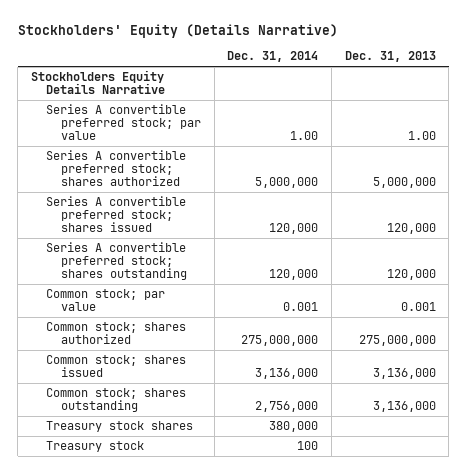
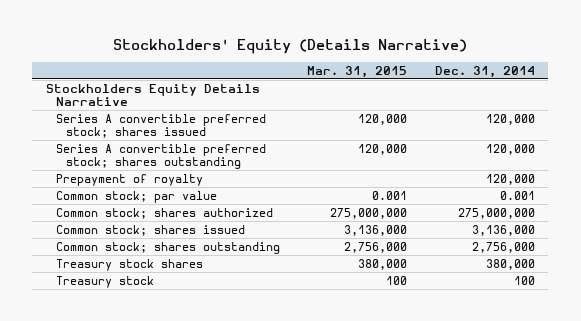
- | Dec. 31, 2014 | Dec. 31, 2013
+ | Mar. 31, 2015 | Dec. 31, 2014
- Series A convertible preferred stock; par value | 1.00 | 1.00
- Series A convertible preferred stock; shares authorized | 5,000,000 | 5,000,000
+ Prepayment of royalty | | 120,000

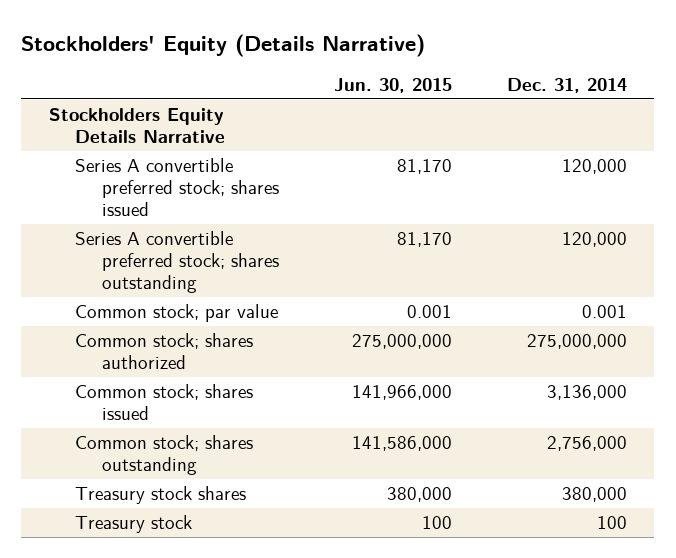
- | Mar. 31, 2015 | Dec. 31, 2014
+ | Jun. 30, 2015 | Dec. 31, 2014
- Prepayment of royalty | | 120,000

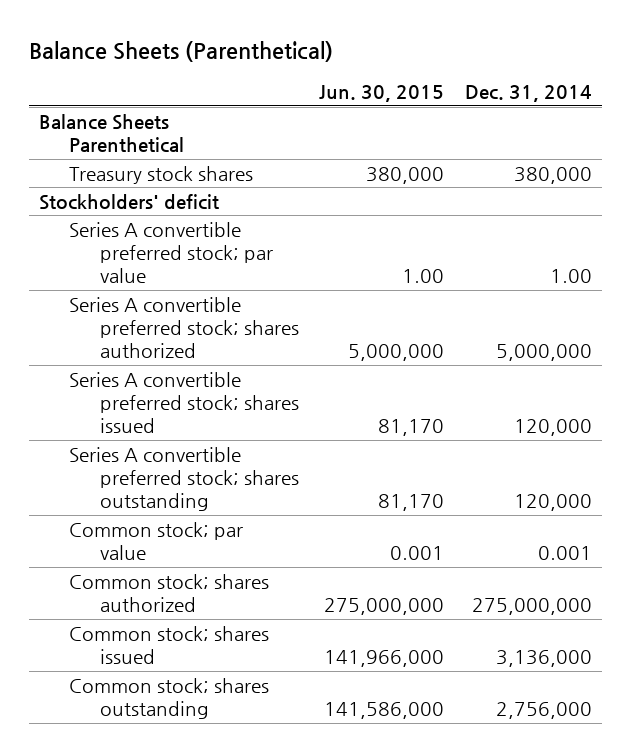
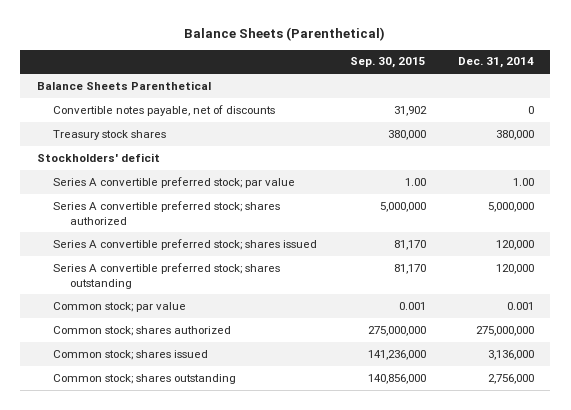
- | Jun. 30, 2015 | Dec. 31, 2014
+ | Sep. 30, 2015 | Dec. 31, 2014
+ Convertible notes payable, net of discounts | 31,902 | 0

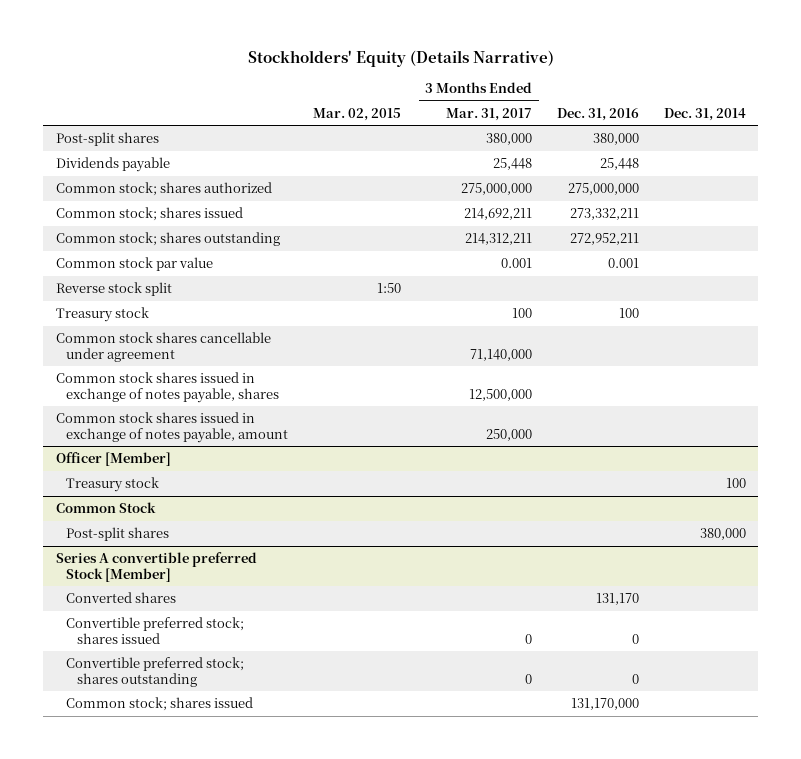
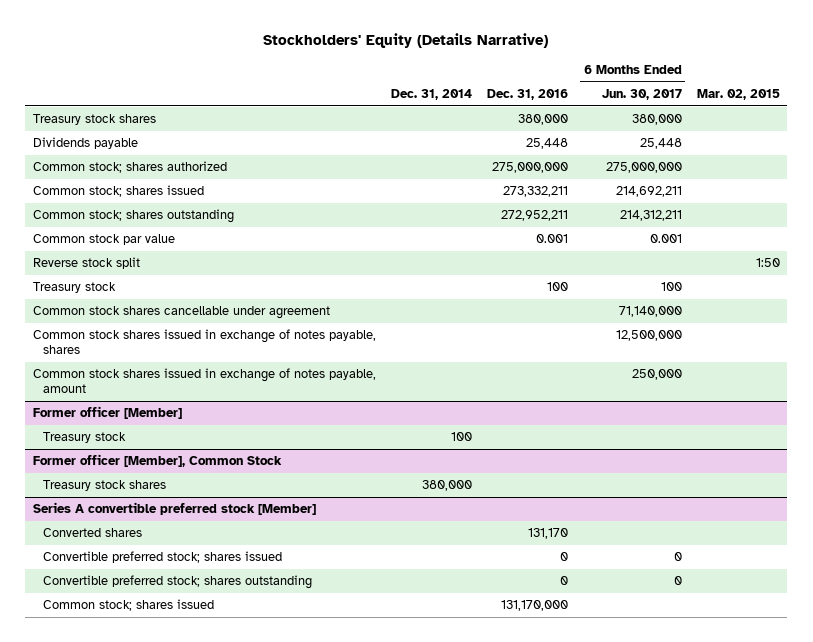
- | Mar. 02, 2015 | 3 Months Ended Mar. 31, 2017 | Dec. 31, 2016 | Dec. 31, 2014
+ | Dec. 31, 2014 | Dec. 31, 2016 | 6 Months Ended Jun. 30, 2017 | Mar. 02, 2015
- Post-split shares | | 380,000 | 380,000 |
+ Treasury stock shares | | 380,000 | 380,000 |
- Officer [Member]
+ Former officer [Member]
- Common Stock
- Post-split shares | | | | 380,000
- Series A convertible preferred Stock [Member]
+ Former officer [Member], Common Stock
+ Treasury stock shares | 380,000 | | |
+ Series A convertible preferred stock [Member]

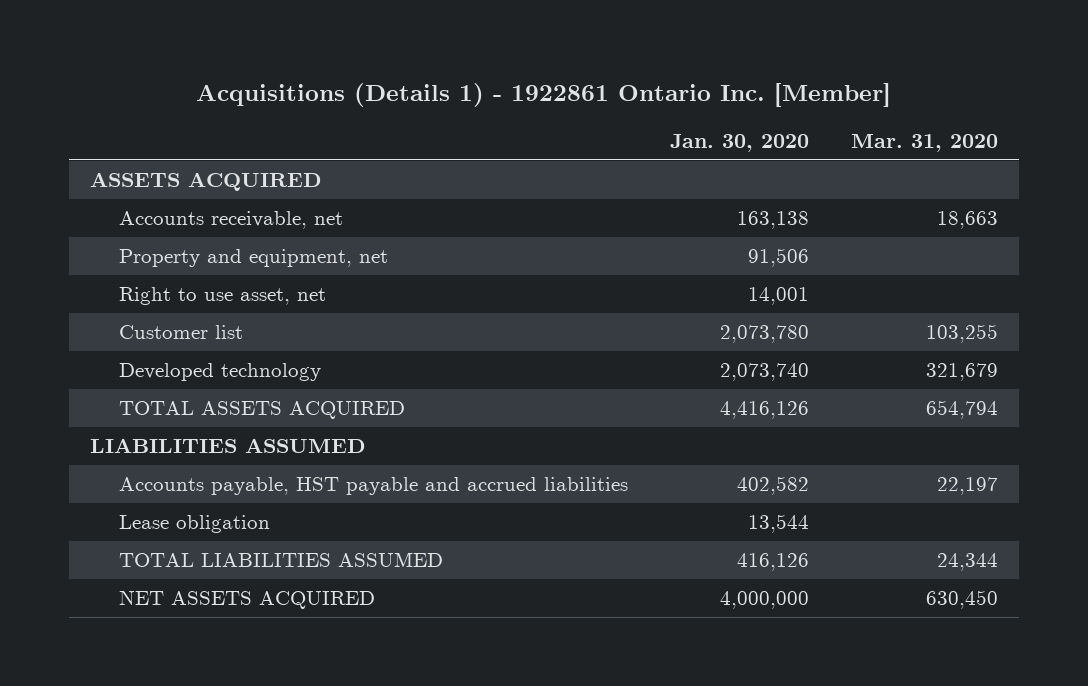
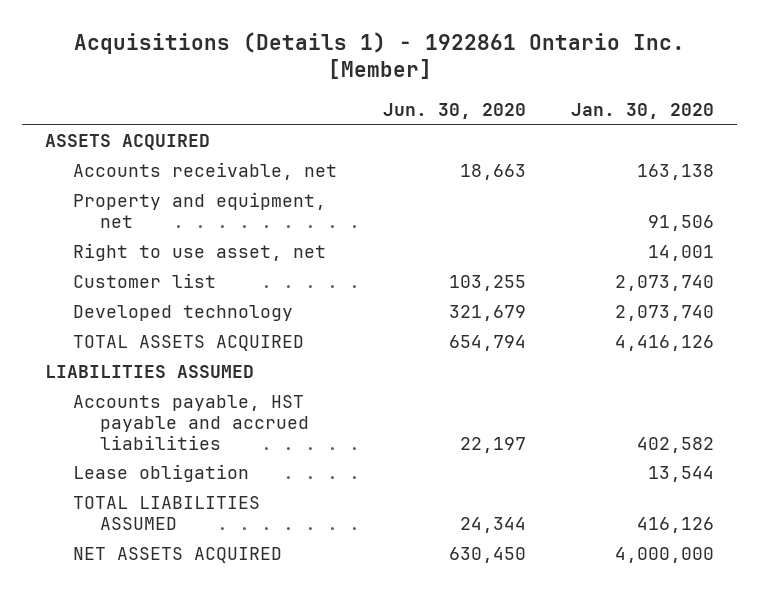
- | Jan. 30, 2020 | Mar. 31, 2020
+ | Jun. 30, 2020 | Jan. 30, 2020
- Customer list | 2,073,780 | 103,255
+ Customer list | 103,255 | 2,073,740

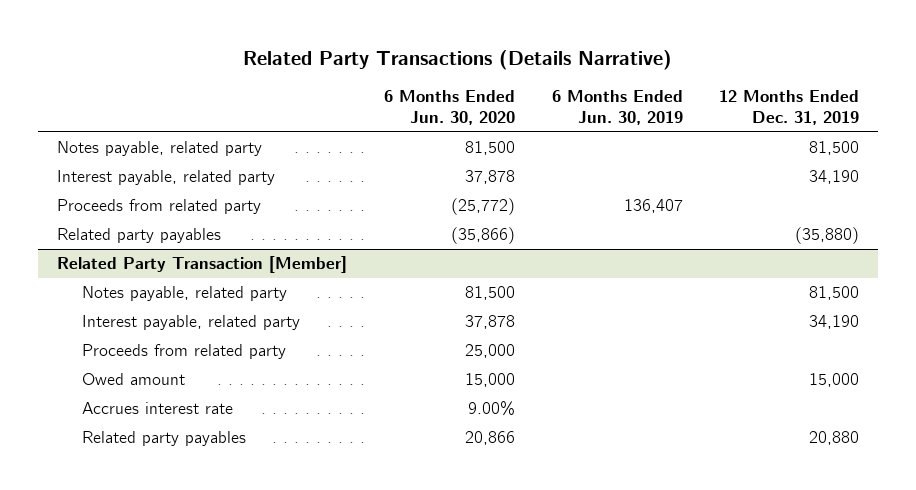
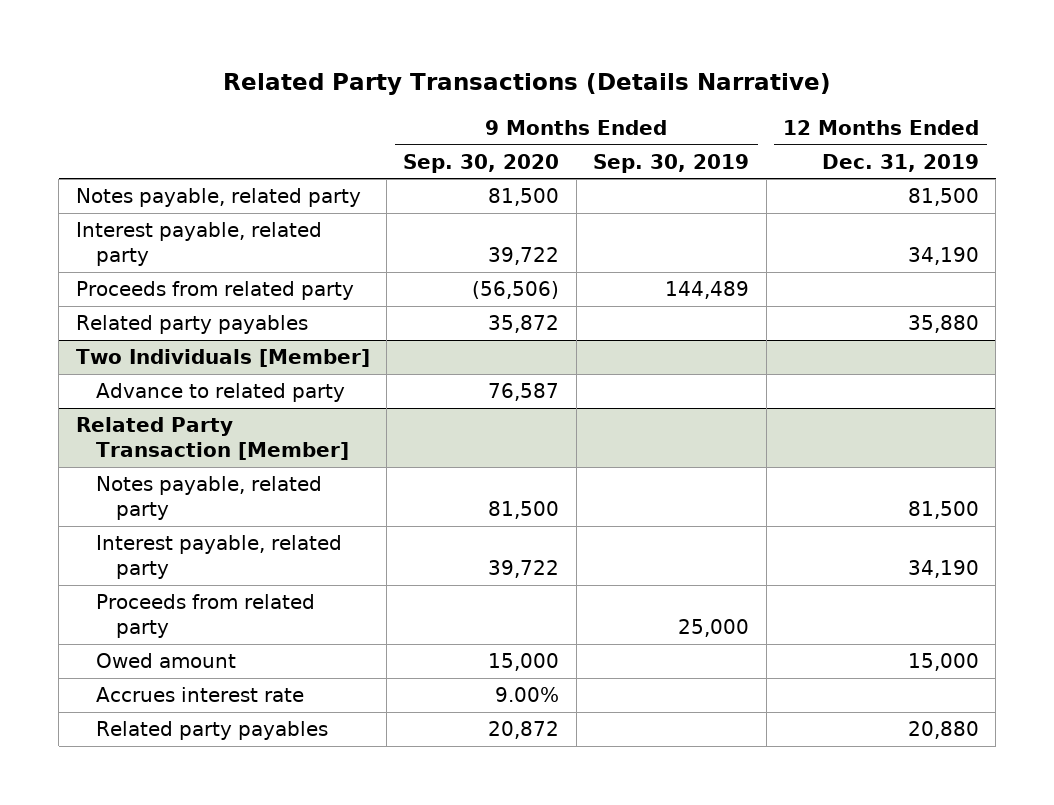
- | 6 Months Ended Jun. 30, 2020 | 6 Months Ended Jun. 30, 2019 | 12 Months Ended Dec. 31, 2019
+ | 9 Months Ended Sep. 30, 2020 | 9 Months Ended Sep. 30, 2019 | 12 Months Ended Dec. 31, 2019
- Related party payables | (35,866) | | (35,880)
+ Related party payables | 35,872 | | 35,880
+ Two Individuals [Member]
+ Advance to related party | 76,587 | |

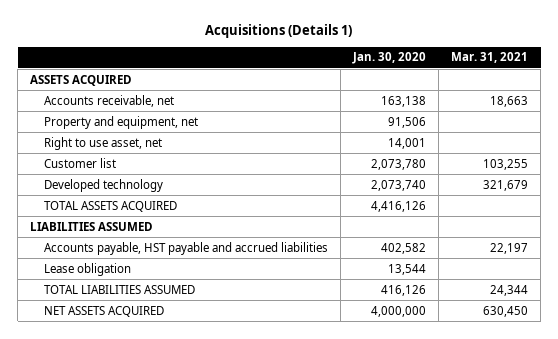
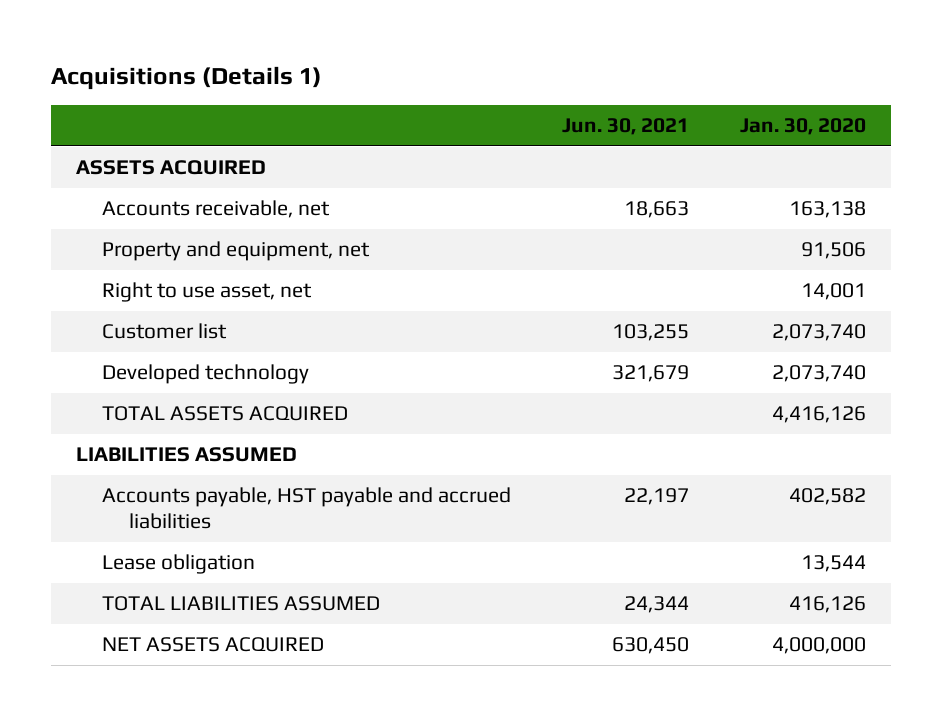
- | Jan. 30, 2020 | Mar. 31, 2021
+ | Jun. 30, 2021 | Jan. 30, 2020
- Customer list | 2,073,780 | 103,255
+ Customer list | 103,255 | 2,073,740

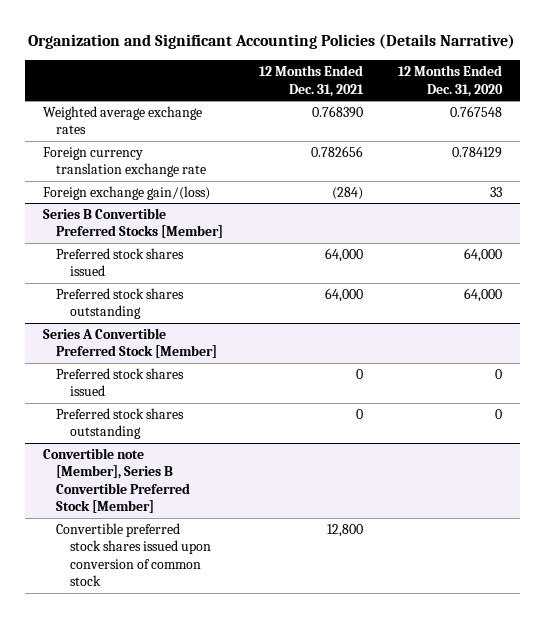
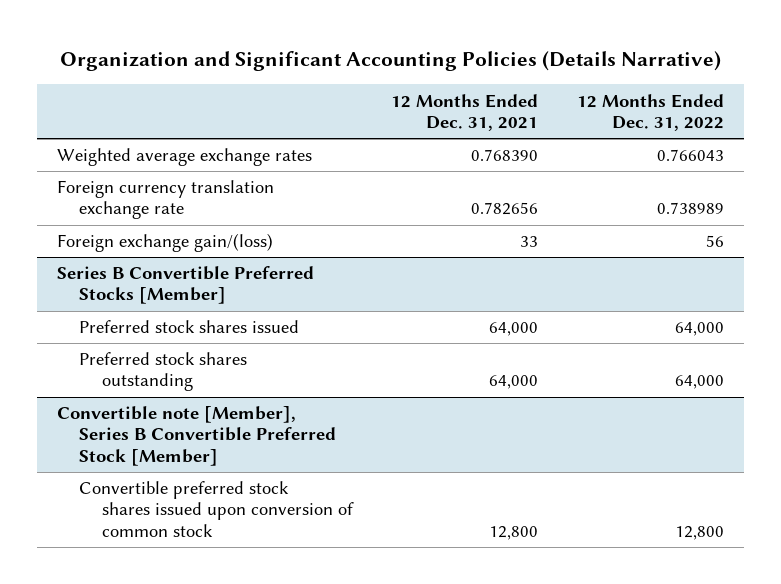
- | 12 Months Ended Dec. 31, 2021 | 12 Months Ended Dec. 31, 2020
+ | 12 Months Ended Dec. 31, 2021 | 12 Months Ended Dec. 31, 2022
- Foreign exchange gain/(loss) | (284) | 33
+ Foreign exchange gain/(loss) | 33 | 56
- Series A Convertible Preferred Stock [Member]
- Preferred stock shares issued | 0 | 0
- Preferred stock shares outstanding | 0 | 0

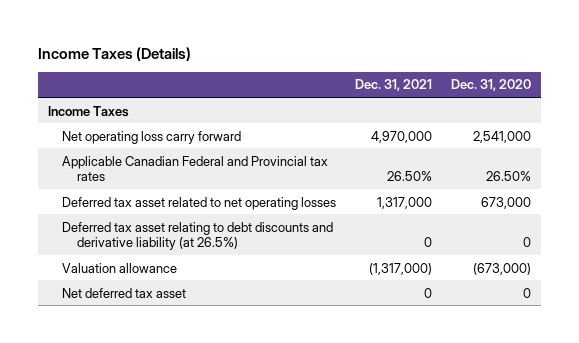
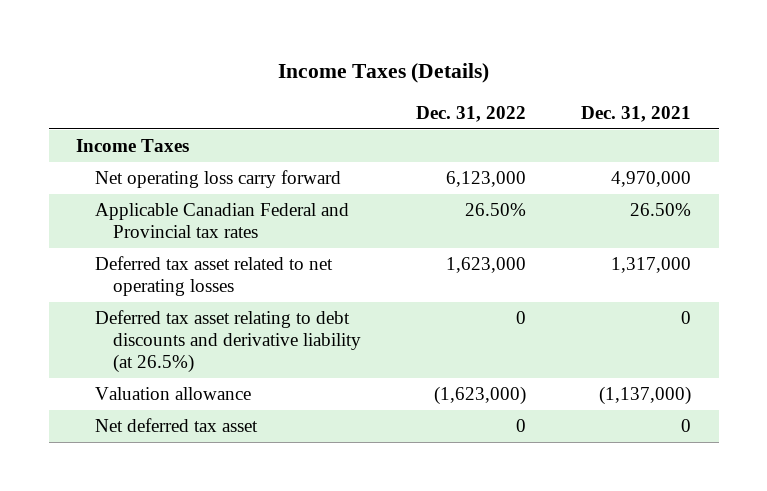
- | Dec. 31, 2021 | Dec. 31, 2020
+ | Dec. 31, 2022 | Dec. 31, 2021
- Valuation allowance | (1,317,000) | (673,000)
+ Valuation allowance | (1,623,000) | (1,137,000)

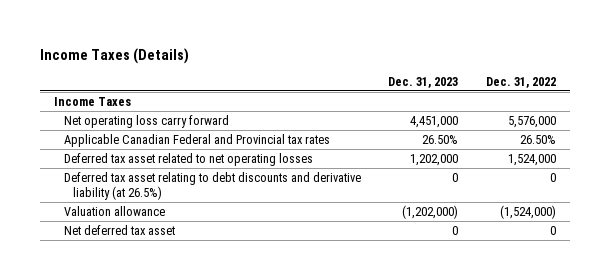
- | Dec. 31, 2022 | Dec. 31, 2021
+ | Dec. 31, 2023 | Dec. 31, 2022
- Net operating loss carry forward | 6,123,000 | 4,970,000
+ Net operating loss carry forward | 4,451,000 | 5,576,000
- Deferred tax asset related to net operating losses | 1,623,000 | 1,317,000
+ Deferred tax asset related to net operating losses | 1,202,000 | 1,524,000
- Valuation allowance | (1,623,000) | (1,137,000)
+ Valuation allowance | (1,202,000) | (1,524,000)

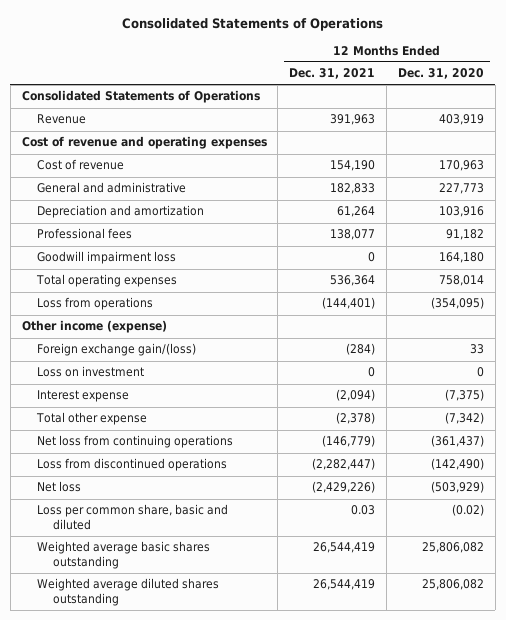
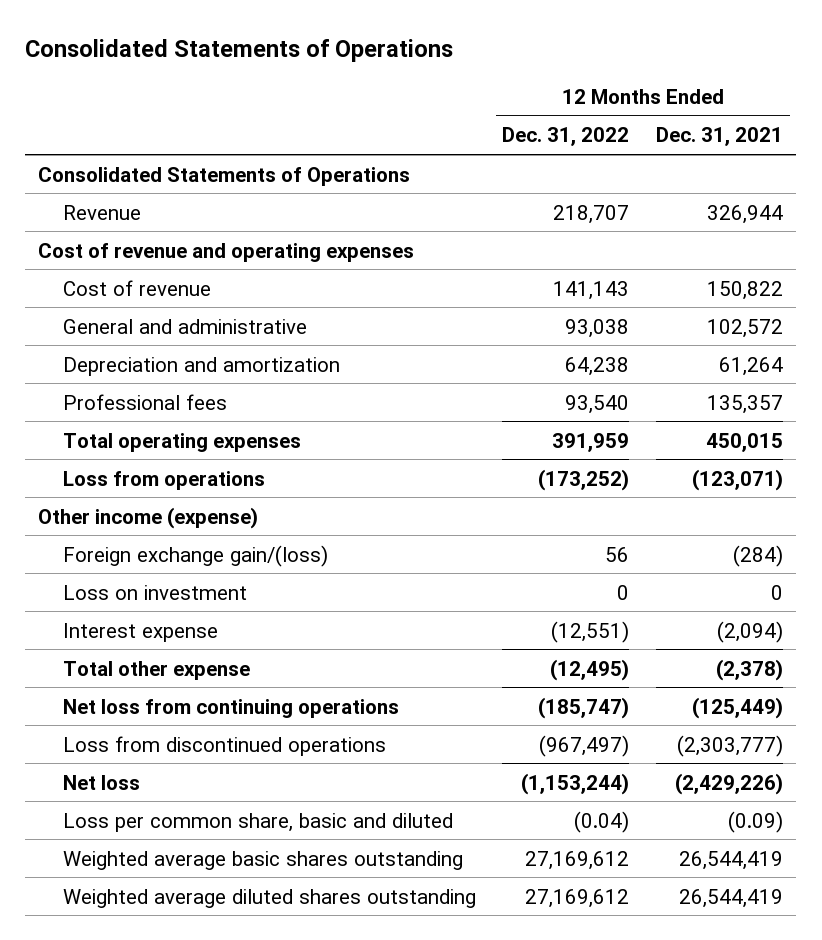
- | 12 Months Ended Dec. 31, 2021 | 12 Months Ended Dec. 31, 2020
+ | 12 Months Ended Dec. 31, 2022 | 12 Months Ended Dec. 31, 2021
- Revenue | 391,963 | 403,919
+ Revenue | 218,707 | 326,944
- Cost of revenue | 154,190 | 170,963
- General and administrative | 182,833 | 227,773
+ Cost of revenue | 141,143 | 150,822
+ General and administrative | 93,038 | 102,572
- Professional fees | 138,077 | 91,182
- Goodwill impairment loss | 0 | 164,180
- Total operating expenses | 536,364 | 758,014
- Loss from operations | (144,401) | (354,095)
+ Professional fees | 93,540 | 135,357
+ Total operating expenses | 391,959 | 450,015
+ Loss from operations | (173,252) | (123,071)
- Net loss from continuing operations | (146,779) | (361,437)
- Loss from discontinued operations | (2,282,447) | (142,490)
+ Net loss from continuing operations | (185,747) | (125,449)
+ Loss from discontinued operations | (967,497) | (2,303,777)
- Loss per common share, basic and diluted | 0.03 | (0.02)
+ Loss per common share, basic and diluted | (0.04) | (0.09)

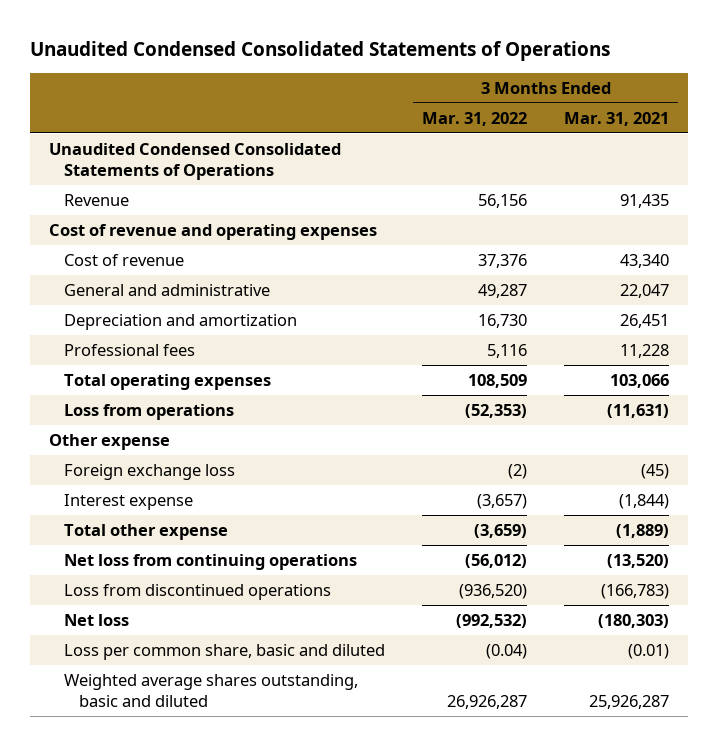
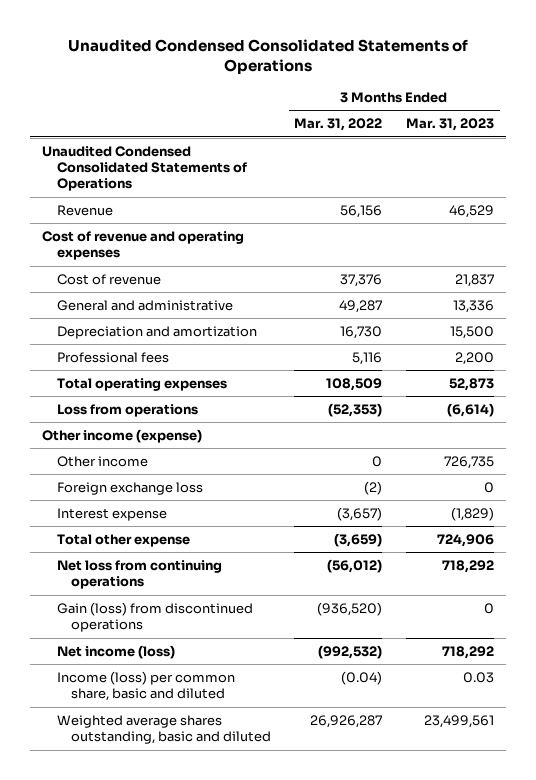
- | 3 Months Ended Mar. 31, 2022 | 3 Months Ended Mar. 31, 2021
+ | 3 Months Ended Mar. 31, 2022 | 3 Months Ended Mar. 31, 2023
- Other expense
+ Other income (expense)
+ Other income | 0 | 726,735
- Loss from discontinued operations | (936,520) | (166,783)
- Net loss | (992,532) | (180,303)
- Loss per common share, basic and diluted | (0.04) | (0.01)
+ Gain (loss) from discontinued operations | (936,520) | 0
+ Net income (loss) | (992,532) | 718,292
+ Income (loss) per common share, basic and diluted | (0.04) | 0.03

